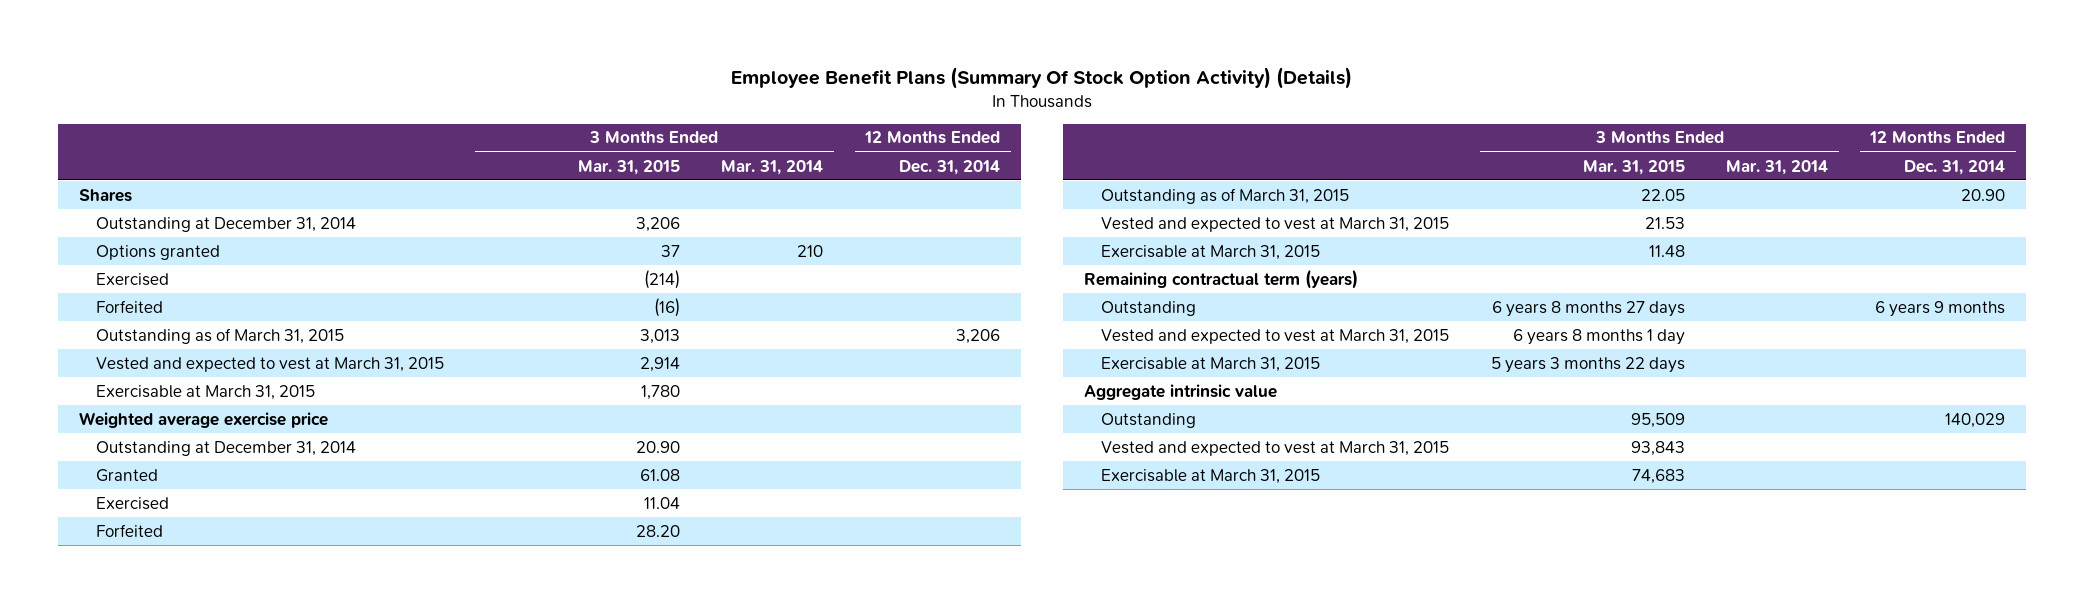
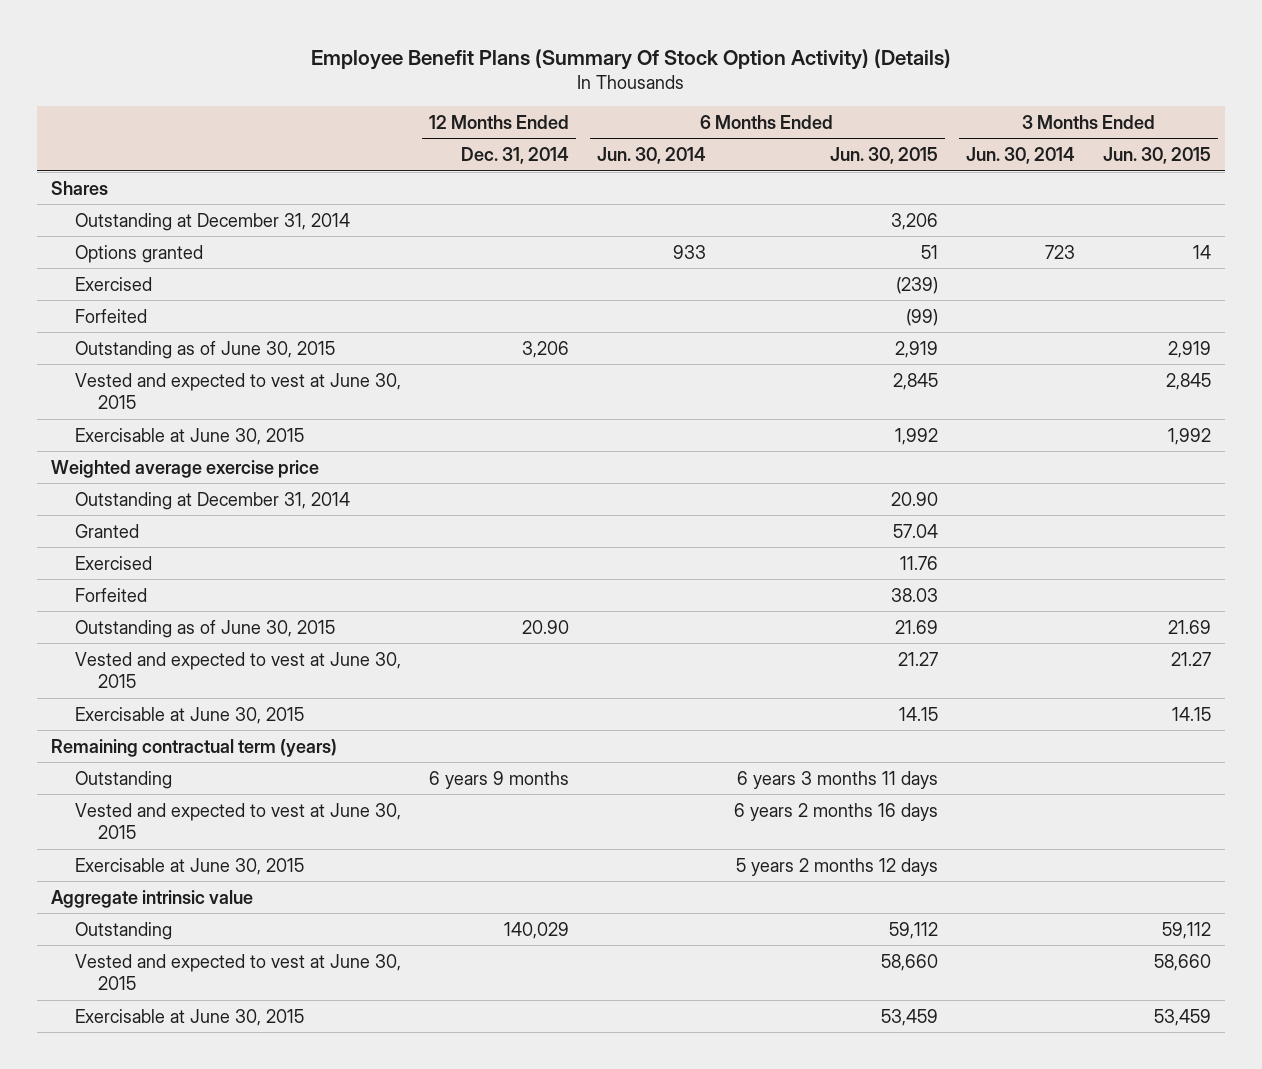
- | 3 Months Ended Mar. 31, 2015 | 3 Months Ended Mar. 31, 2014 | 12 Months Ended Dec. 31, 2014
+ | 12 Months Ended Dec. 31, 2014 | 6 Months Ended Jun. 30, 2014 | 6 Months Ended Jun. 30, 2015 | 3 Months Ended Jun. 30, 2014 | 3 Months Ended Jun. 30, 2015
- Outstanding as of March 31, 2015 | 3,013 | | 3,206
- Vested and expected to vest at March 31, 2015 | 2,914 | |
- Exercisable at March 31, 2015 | 1,780 | |
+ Outstanding as of June 30, 2015 | 3,206 | | 2,919 | | 2,919
+ Vested and expected to vest at June 30, 2015 | | | 2,845 | | 2,845
+ Exercisable at June 30, 2015 | | | 1,992 | | 1,992
- Outstanding as of March 31, 2015 | 22.05 | | 20.90
- Vested and expected to vest at March 31, 2015 | 21.53 | |
- Exercisable at March 31, 2015 | 11.48 | |
+ Outstanding as of June 30, 2015 | 20.90 | | 21.69 | | 21.69
+ Vested and expected to vest at June 30, 2015 | | | 21.27 | | 21.27
+ Exercisable at June 30, 2015 | | | 14.15 | | 14.15
- Vested and expected to vest at March 31, 2015 | 6 years 8 months 1 day | |
- Exercisable at March 31, 2015 | 5 years 3 months 22 days | |
+ Vested and expected to vest at June 30, 2015 | | | 6 years 2 months 16 days | |
+ Exercisable at June 30, 2015 | | | 5 years 2 months 12 days | |
- Vested and expected to vest at March 31, 2015 | 93,843 | |
- Exercisable at March 31, 2015 | 74,683 | |
+ Vested and expected to vest at June 30, 2015 | | | 58,660 | | 58,660
+ Exercisable at June 30, 2015 | | | 53,459 | | 53,459

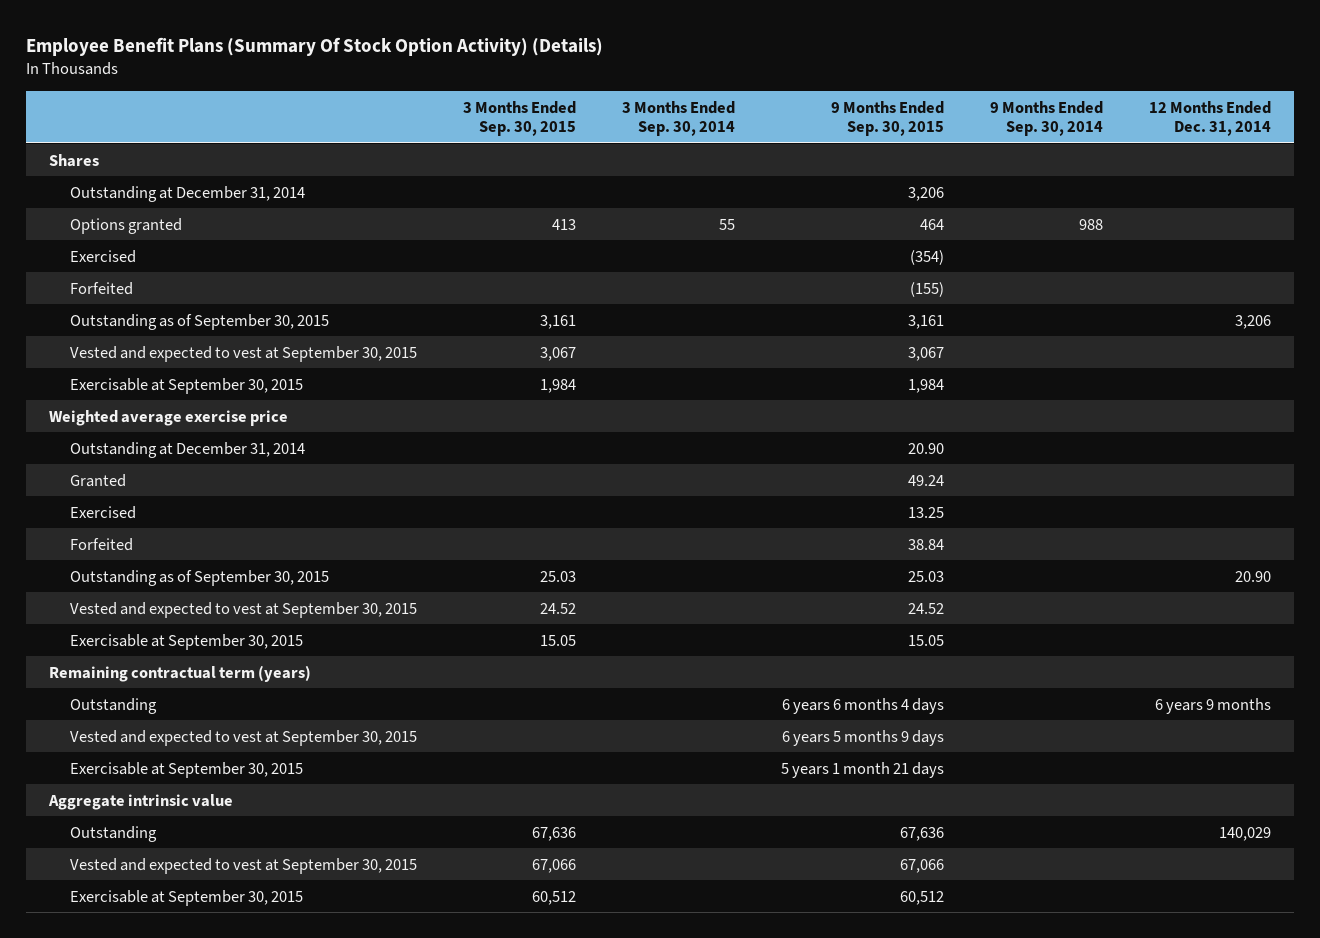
- | 12 Months Ended Dec. 31, 2014 | 6 Months Ended Jun. 30, 2014 | 6 Months Ended Jun. 30, 2015 | 3 Months Ended Jun. 30, 2014 | 3 Months Ended Jun. 30, 2015
+ | 3 Months Ended Sep. 30, 2015 | 3 Months Ended Sep. 30, 2014 | 9 Months Ended Sep. 30, 2015 | 9 Months Ended Sep. 30, 2014 | 12 Months Ended Dec. 31, 2014
- Outstanding as of June 30, 2015 | 3,206 | | 2,919 | | 2,919
- Vested and expected to vest at June 30, 2015 | | | 2,845 | | 2,845
- Exercisable at June 30, 2015 | | | 1,992 | | 1,992
+ Outstanding as of September 30, 2015 | 3,161 | | 3,161 | | 3,206
+ Vested and expected to vest at September 30, 2015 | 3,067 | | 3,067 | |
+ Exercisable at September 30, 2015 | 1,984 | | 1,984 | |
- Outstanding as of June 30, 2015 | 20.90 | | 21.69 | | 21.69
- Vested and expected to vest at June 30, 2015 | | | 21.27 | | 21.27
- Exercisable at June 30, 2015 | | | 14.15 | | 14.15
+ Outstanding as of September 30, 2015 | 25.03 | | 25.03 | | 20.90
+ Vested and expected to vest at September 30, 2015 | 24.52 | | 24.52 | |
+ Exercisable at September 30, 2015 | 15.05 | | 15.05 | |
- Vested and expected to vest at June 30, 2015 | | | 6 years 2 months 16 days | |
- Exercisable at June 30, 2015 | | | 5 years 2 months 12 days | |
+ Vested and expected to vest at September 30, 2015 | | | 6 years 5 months 9 days | |
+ Exercisable at September 30, 2015 | | | 5 years 1 month 21 days | |
- Vested and expected to vest at June 30, 2015 | | | 58,660 | | 58,660
- Exercisable at June 30, 2015 | | | 53,459 | | 53,459
+ Vested and expected to vest at September 30, 2015 | 67,066 | | 67,066 | |
+ Exercisable at September 30, 2015 | 60,512 | | 60,512 | |

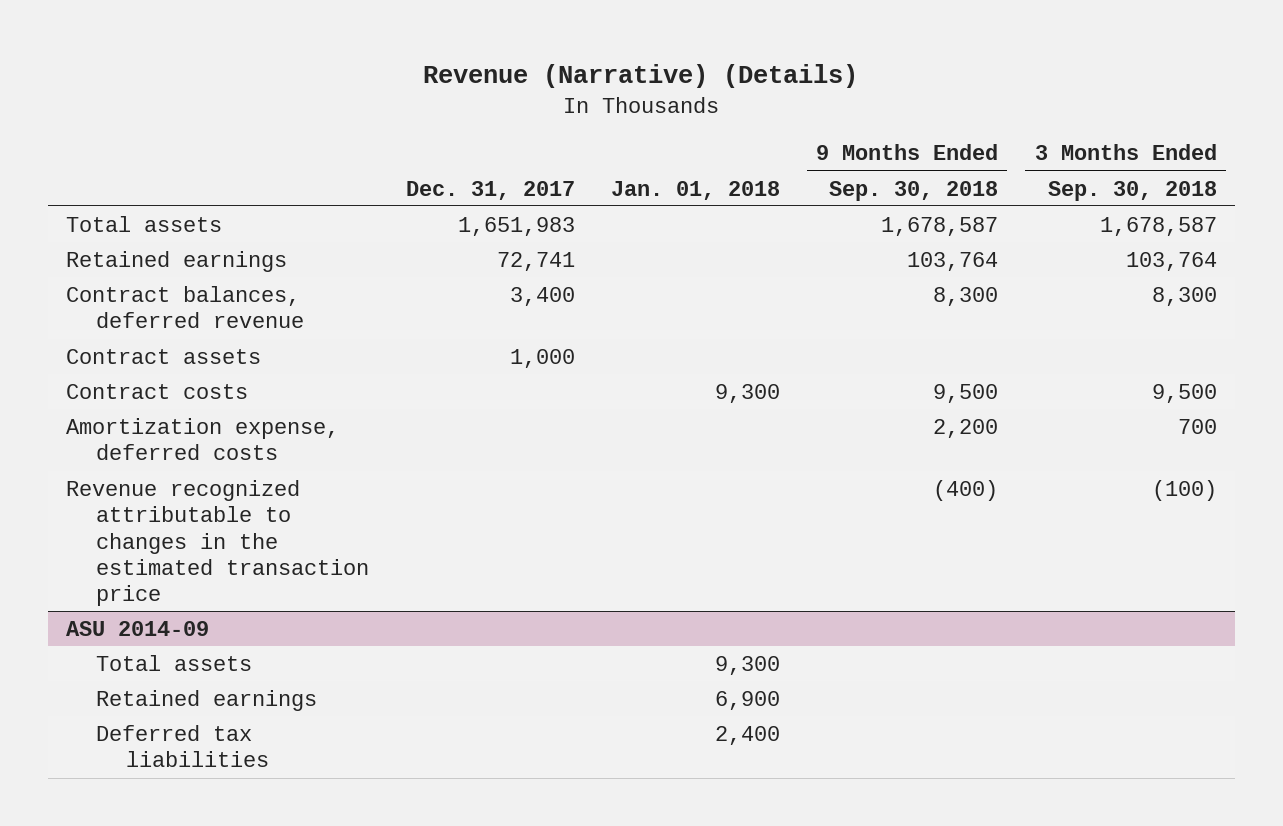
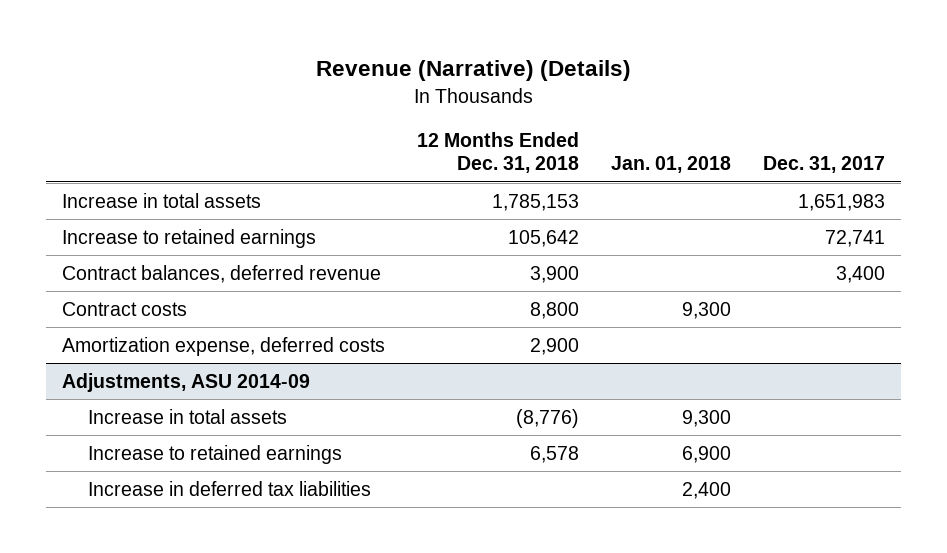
- | Dec. 31, 2017 | Jan. 01, 2018 | 9 Months Ended Sep. 30, 2018 | 3 Months Ended Sep. 30, 2018
+ | 12 Months Ended Dec. 31, 2018 | Jan. 01, 2018 | Dec. 31, 2017
- Total assets | 1,651,983 | | 1,678,587 | 1,678,587
- Retained earnings | 72,741 | | 103,764 | 103,764
+ Increase in total assets | 1,785,153 | | 1,651,983
+ Increase to retained earnings | 105,642 | | 72,741
- Contract assets | 1,000 | | |
- Revenue recognized attributable to changes in the estimated transaction price | | | (400) | (100)
- ASU 2014-09
- Total assets | | 9,300 | |
- Retained earnings | | 6,900 | |
- Deferred tax liabilities | | 2,400 | |
+ Adjustments, ASU 2014-09
+ Increase in total assets | (8,776) | 9,300 |
+ Increase to retained earnings | 6,578 | 6,900 |
+ Increase in deferred tax liabilities | | 2,400 |

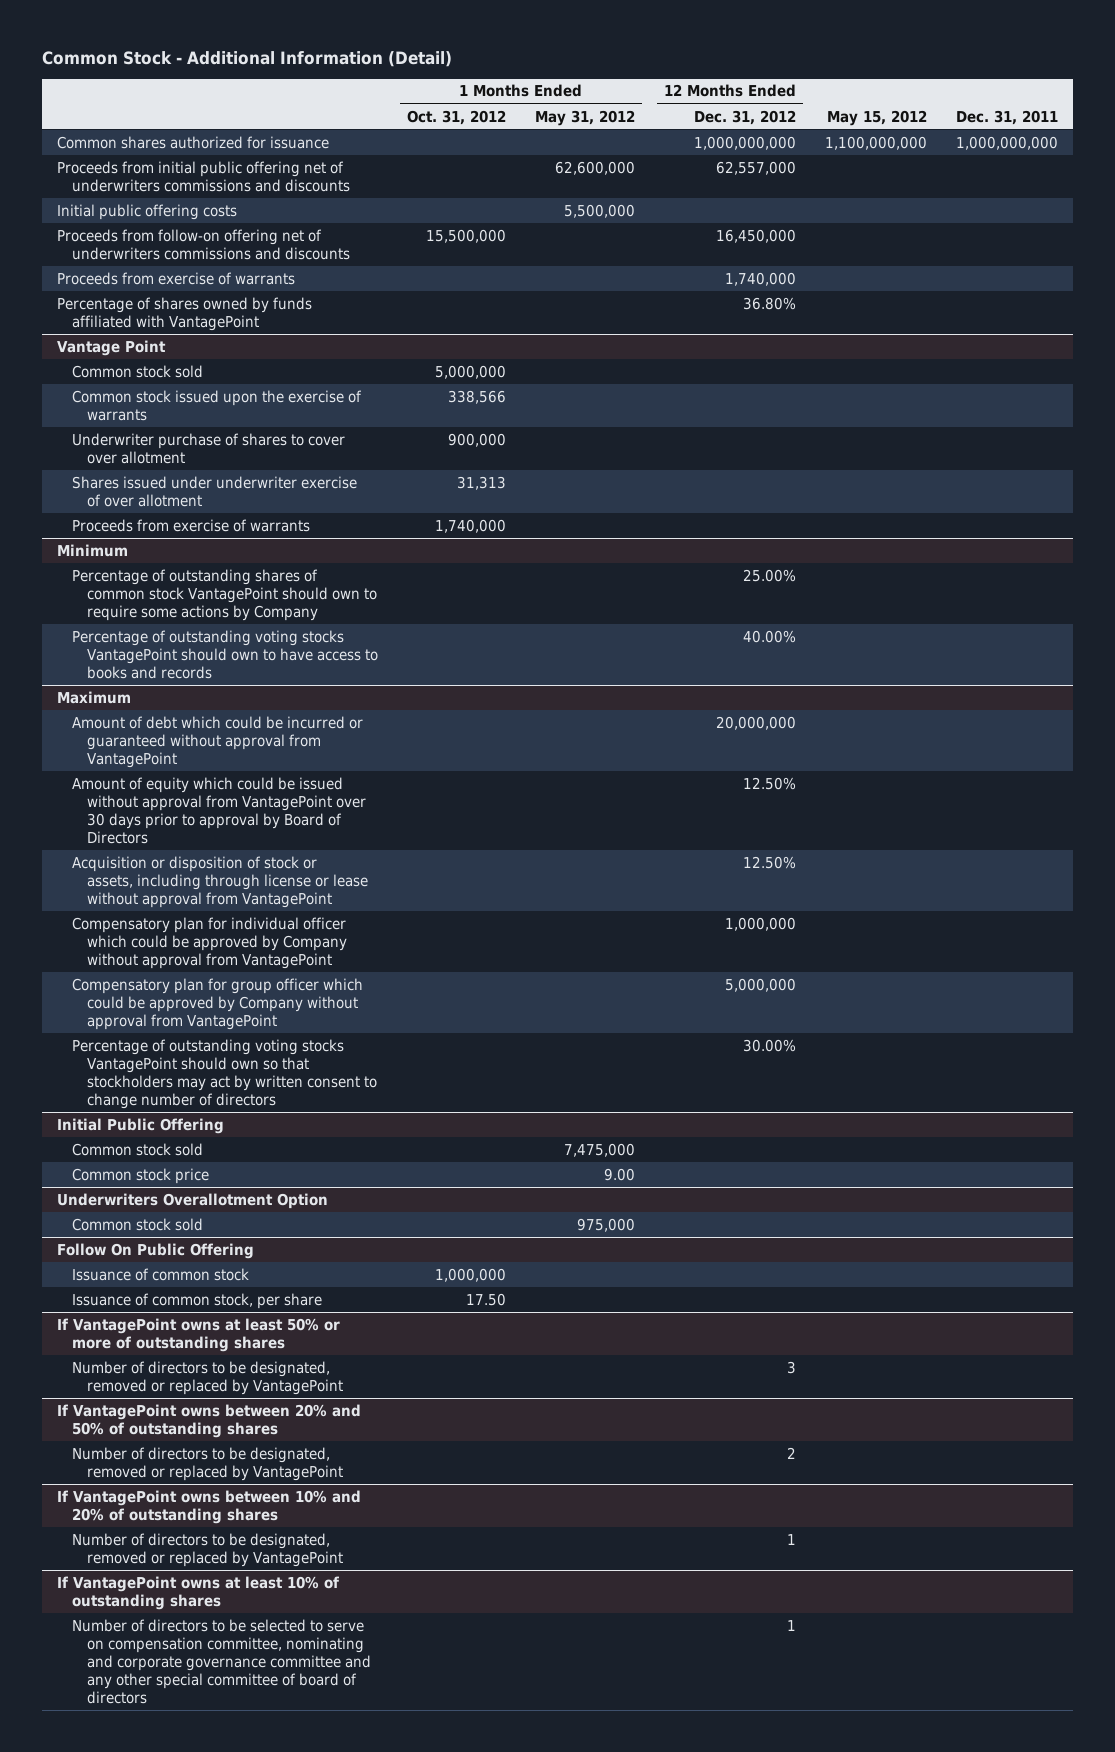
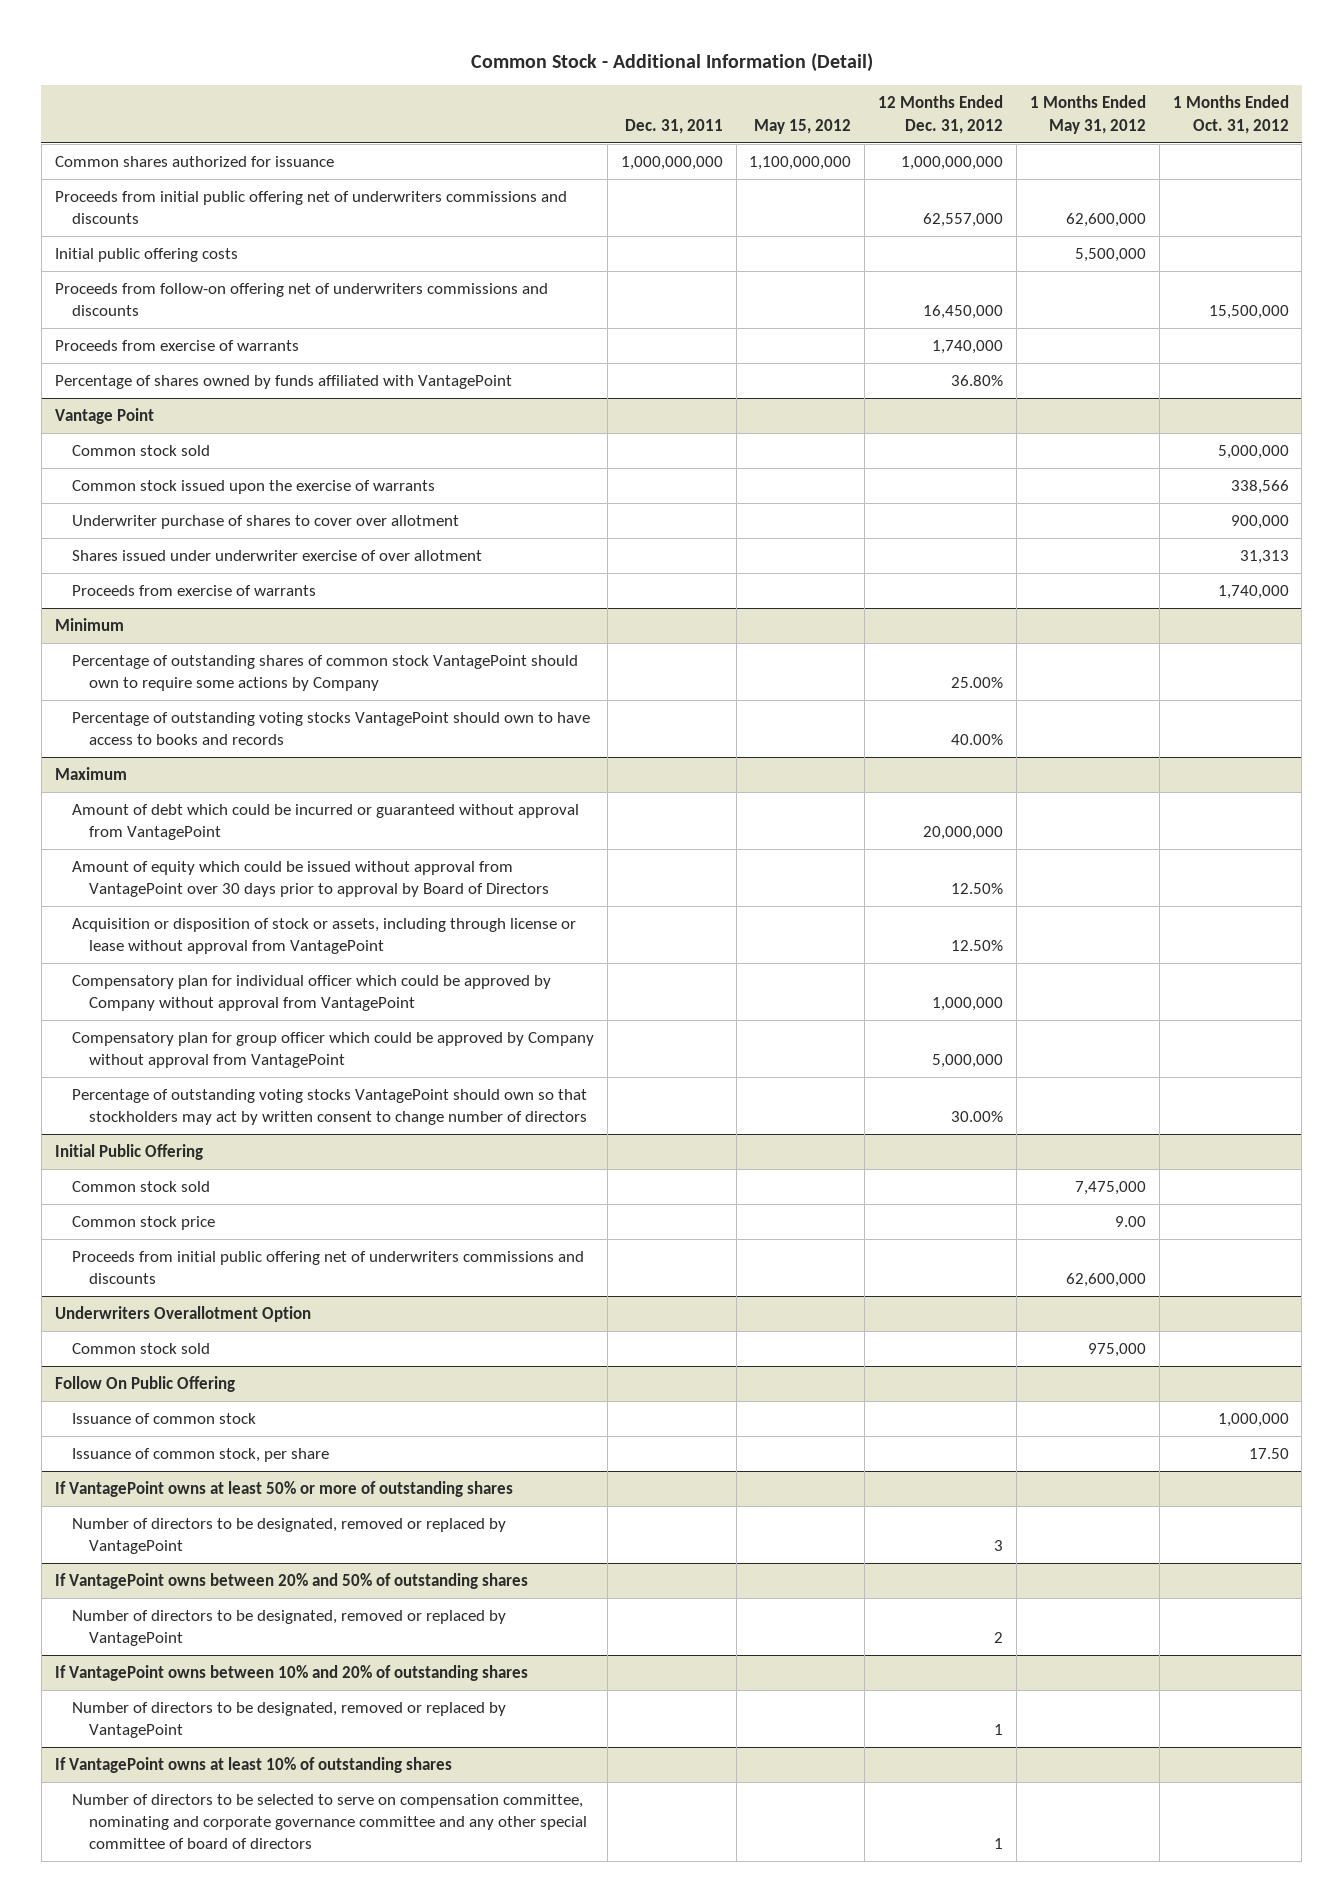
- | 1 Months Ended Oct. 31, 2012 | 1 Months Ended May 31, 2012 | 12 Months Ended Dec. 31, 2012 | May 15, 2012 | Dec. 31, 2011
+ | Dec. 31, 2011 | May 15, 2012 | 12 Months Ended Dec. 31, 2012 | 1 Months Ended May 31, 2012 | 1 Months Ended Oct. 31, 2012
@ Initial Public Offering
+ Proceeds from initial public offering net of underwriters commissions and discounts | | | | 62,600,000 |

